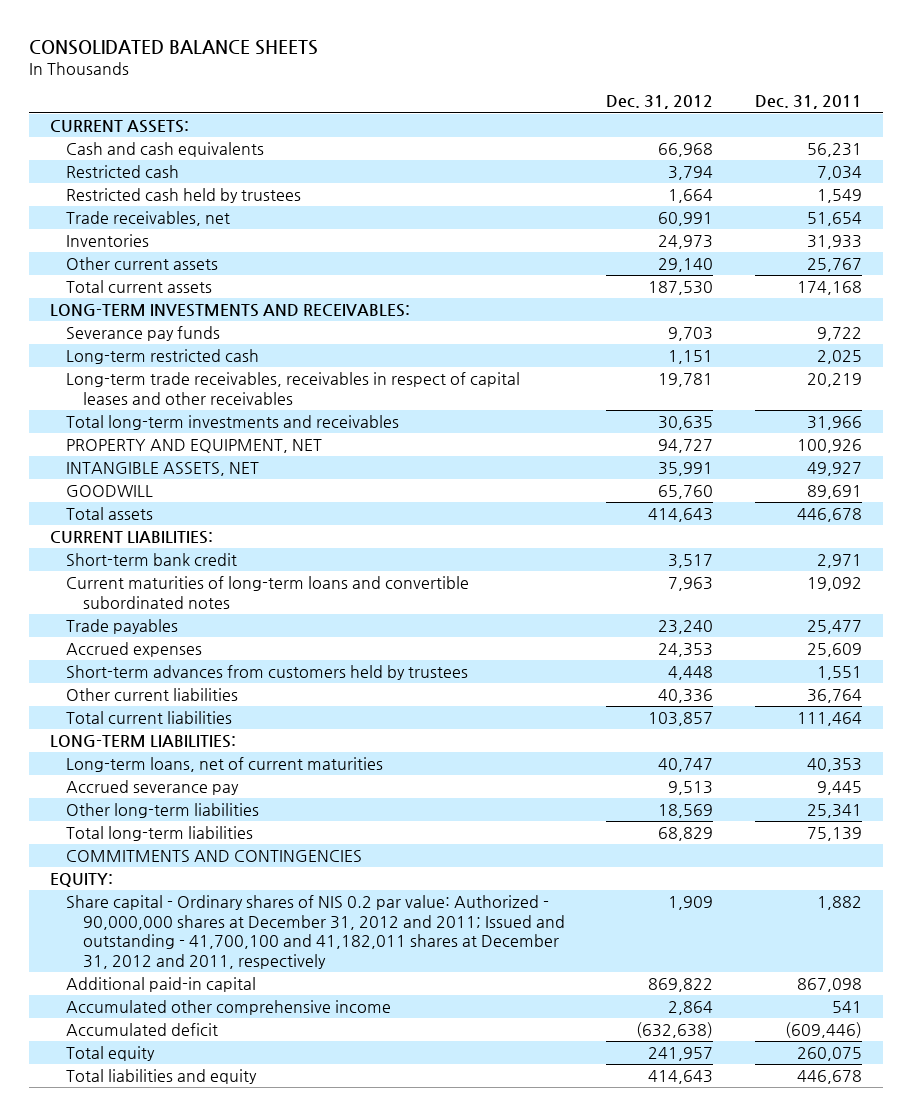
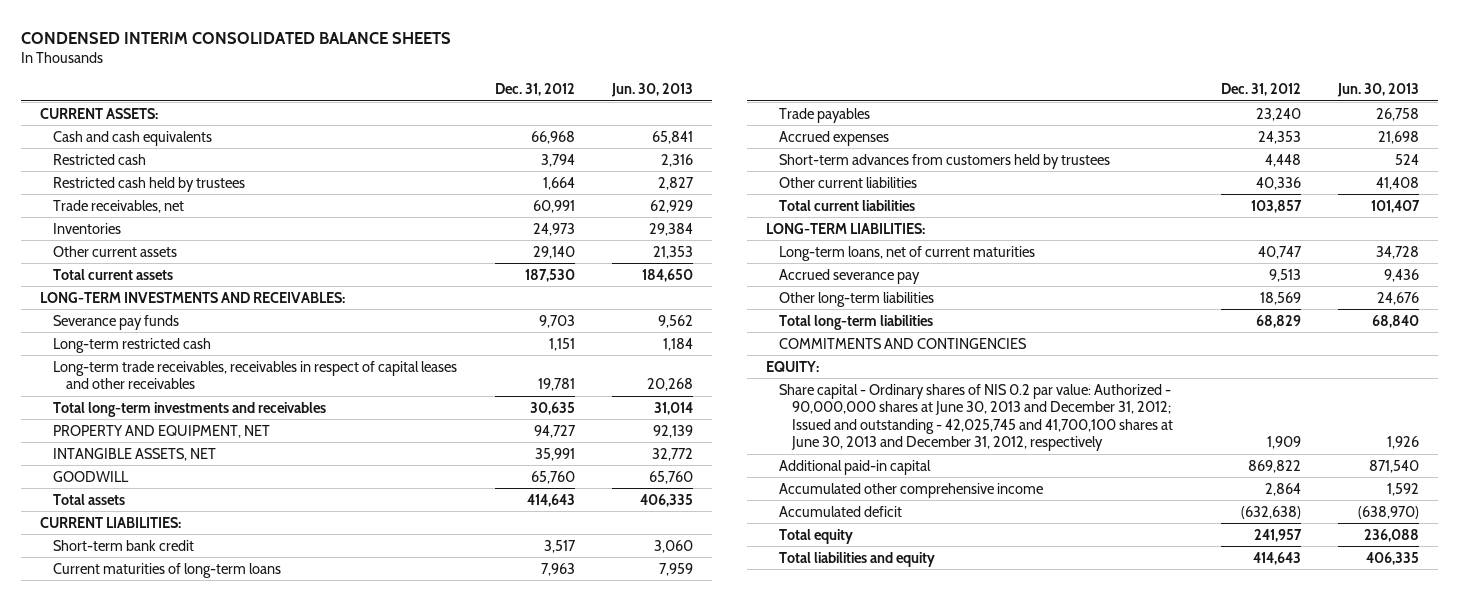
- CONSOLIDATED BALANCE SHEETS
+ CONDENSED INTERIM CONSOLIDATED BALANCE SHEETS
- | Dec. 31, 2012 | Dec. 31, 2011
+ | Dec. 31, 2012 | Jun. 30, 2013
- Current maturities of long-term loans and convertible subordinated notes | 7,963 | 19,092
+ Current maturities of long-term loans | 7,963 | 7,959
- Share capital - Ordinary shares of NIS 0.2 par value: Authorized - 90,000,000 shares at December 31, 2012 and 2011; Issued and outstanding - 41,700,100 and 41,182,011 shares at December 31, 2012 and 2011, respectively | 1,909 | 1,882
+ Share capital - Ordinary shares of NIS 0.2 par value: Authorized - 90,000,000 shares at June 30, 2013 and December 31, 2012; Issued and outstanding - 42,025,745 and 41,700,100 shares at June 30, 2013 and December 31, 2012, respectively | 1,909 | 1,926

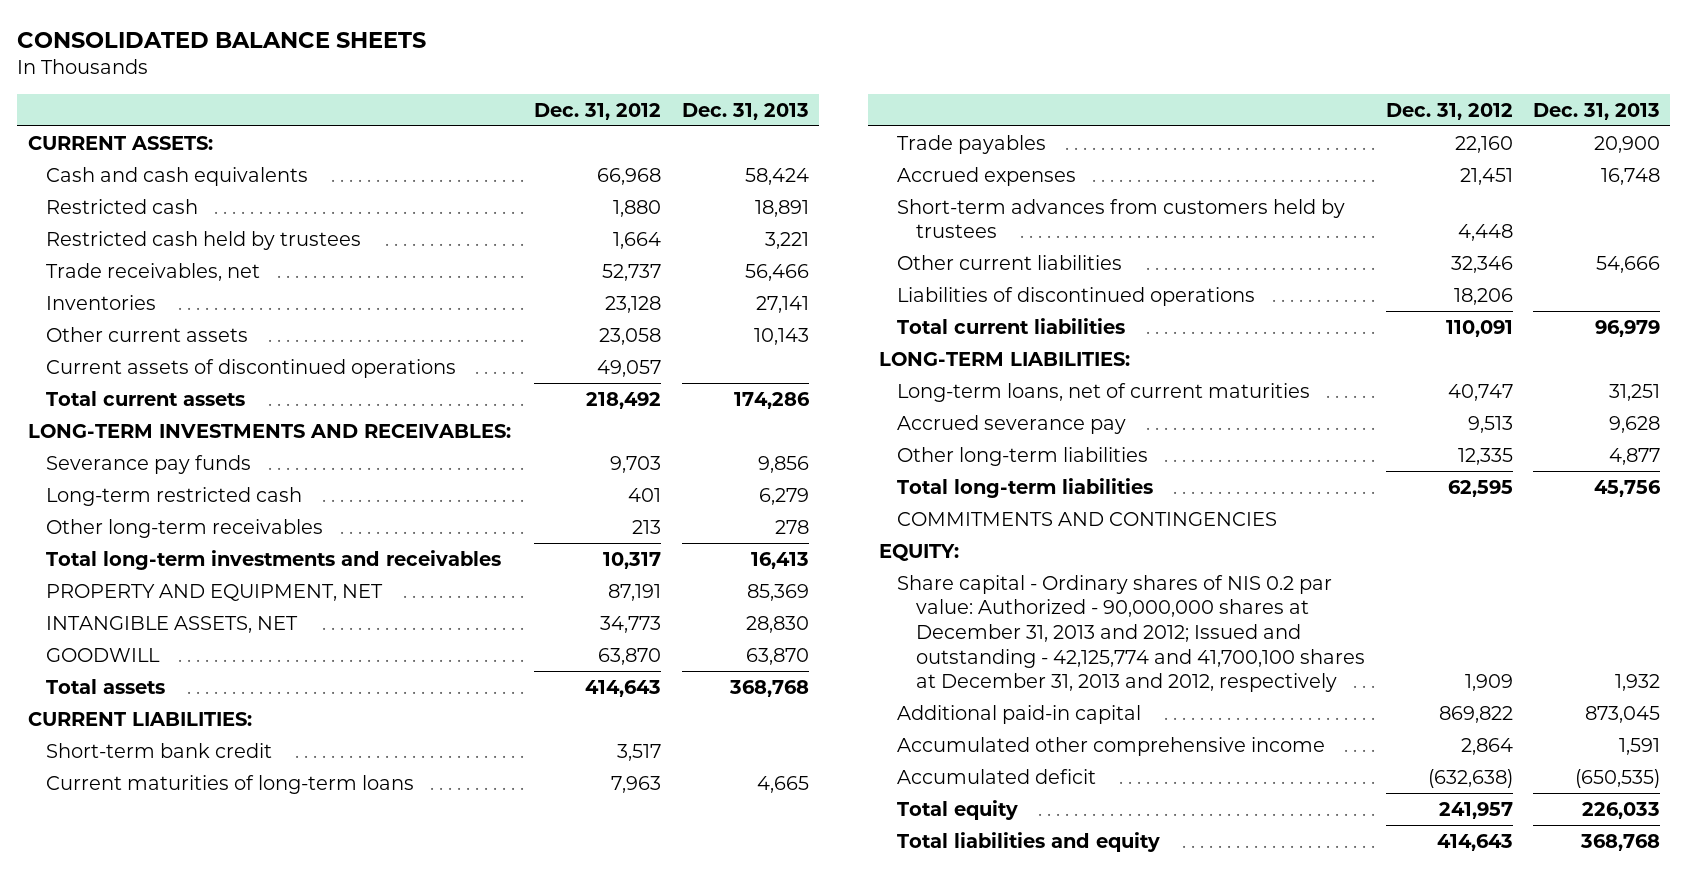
- CONDENSED INTERIM CONSOLIDATED BALANCE SHEETS
+ CONSOLIDATED BALANCE SHEETS
- | Dec. 31, 2012 | Jun. 30, 2013
+ | Dec. 31, 2012 | Dec. 31, 2013
- Restricted cash | 3,794 | 2,316
+ Restricted cash | 1,880 | 18,891
- Trade receivables, net | 60,991 | 62,929
- Inventories | 24,973 | 29,384
- Other current assets | 29,140 | 21,353
- Total current assets | 187,530 | 184,650
+ Trade receivables, net | 52,737 | 56,466
+ Inventories | 23,128 | 27,141
+ Other current assets | 23,058 | 10,143
+ Current assets of discontinued operations | 49,057 |
+ Total current assets | 218,492 | 174,286
- Long-term restricted cash | 1,151 | 1,184
- Long-term trade receivables, receivables in respect of capital leases and other receivables | 19,781 | 20,268
- Total long-term investments and receivables | 30,635 | 31,014
- PROPERTY AND EQUIPMENT, NET | 94,727 | 92,139
- INTANGIBLE ASSETS, NET | 35,991 | 32,772
- GOODWILL | 65,760 | 65,760
+ Long-term restricted cash | 401 | 6,279
+ Other long-term receivables | 213 | 278
+ Total long-term investments and receivables | 10,317 | 16,413
+ PROPERTY AND EQUIPMENT, NET | 87,191 | 85,369
+ INTANGIBLE ASSETS, NET | 34,773 | 28,830
+ GOODWILL | 63,870 | 63,870
- Trade payables | 23,240 | 26,758
- Accrued expenses | 24,353 | 21,698
+ Trade payables | 22,160 | 20,900
+ Accrued expenses | 21,451 | 16,748
- Other current liabilities | 40,336 | 41,408
- Total current liabilities | 103,857 | 101,407
+ Other current liabilities | 32,346 | 54,666
+ Liabilities of discontinued operations | 18,206 |
+ Total current liabilities | 110,091 | 96,979
- Other long-term liabilities | 18,569 | 24,676
- Total long-term liabilities | 68,829 | 68,840
+ Other long-term liabilities | 12,335 | 4,877
+ Total long-term liabilities | 62,595 | 45,756
- Share capital - Ordinary shares of NIS 0.2 par value: Authorized - 90,000,000 shares at June 30, 2013 and December 31, 2012; Issued and outstanding - 42,025,745 and 41,700,100 shares at June 30, 2013 and December 31, 2012, respectively | 1,909 | 1,926
+ Share capital - Ordinary shares of NIS 0.2 par value: Authorized - 90,000,000 shares at December 31, 2013 and 2012; Issued and outstanding - 42,125,774 and 41,700,100 shares at December 31, 2013 and 2012, respectively | 1,909 | 1,932

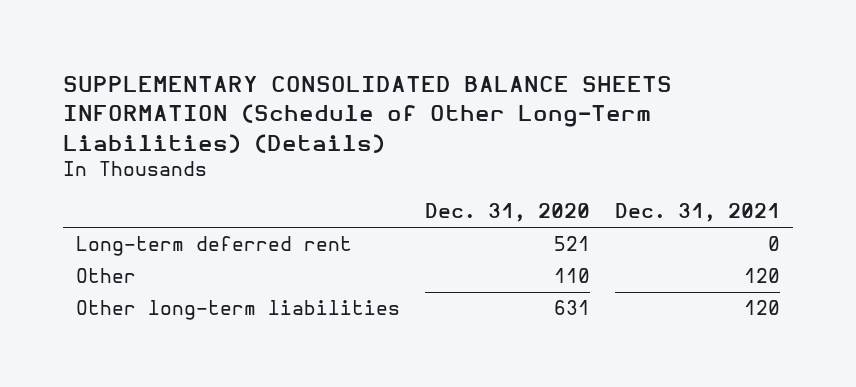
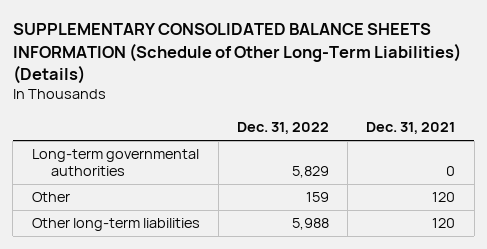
- | Dec. 31, 2020 | Dec. 31, 2021
+ | Dec. 31, 2022 | Dec. 31, 2021
- Long-term deferred rent | 521 | 0
+ Long-term governmental authorities | 5,829 | 0

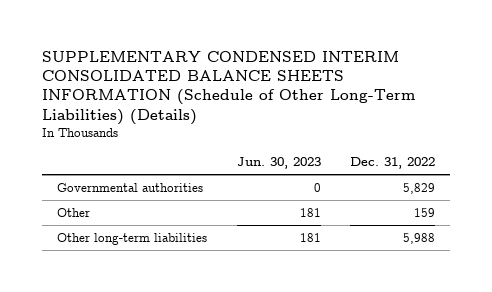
- SUPPLEMENTARY CONSOLIDATED BALANCE SHEETS INFORMATION (Schedule of Other Long-Term Liabilities) (Details)
+ SUPPLEMENTARY CONDENSED INTERIM CONSOLIDATED BALANCE SHEETS INFORMATION (Schedule of Other Long-Term Liabilities) (Details)
- | Dec. 31, 2022 | Dec. 31, 2021
+ | Jun. 30, 2023 | Dec. 31, 2022
- Long-term governmental authorities | 5,829 | 0
+ Governmental authorities | 0 | 5,829

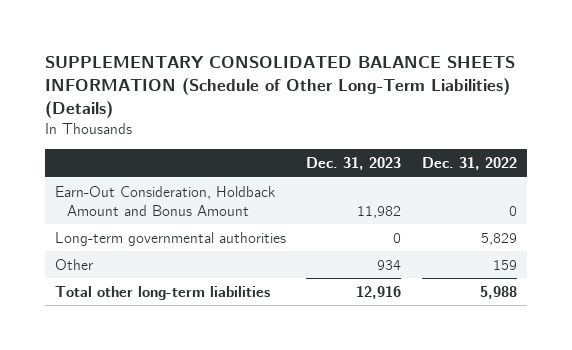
- SUPPLEMENTARY CONDENSED INTERIM CONSOLIDATED BALANCE SHEETS INFORMATION (Schedule of Other Long-Term Liabilities) (Details)
+ SUPPLEMENTARY CONSOLIDATED BALANCE SHEETS INFORMATION (Schedule of Other Long-Term Liabilities) (Details)
- | Jun. 30, 2023 | Dec. 31, 2022
+ | Dec. 31, 2023 | Dec. 31, 2022
- Governmental authorities | 0 | 5,829
+ Earn-Out Consideration, Holdback Amount and Bonus Amount | 11,982 | 0
+ Long-term governmental authorities | 0 | 5,829
- Other long-term liabilities | 181 | 5,988
+ Total other long-term liabilities | 12,916 | 5,988

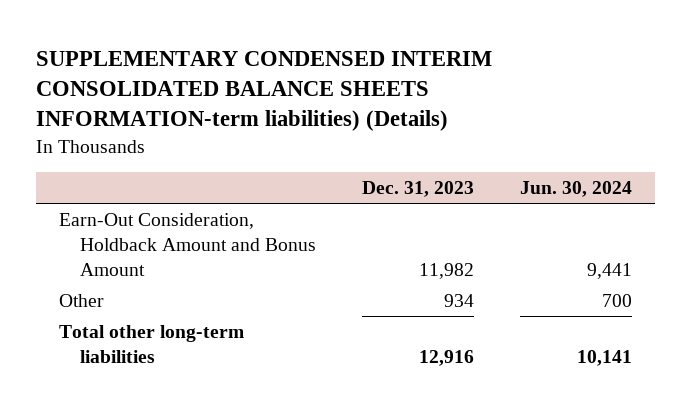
- SUPPLEMENTARY CONSOLIDATED BALANCE SHEETS INFORMATION (Schedule of Other Long-Term Liabilities) (Details)
+ SUPPLEMENTARY CONDENSED INTERIM CONSOLIDATED BALANCE SHEETS INFORMATION-term liabilities) (Details)
- | Dec. 31, 2023 | Dec. 31, 2022
+ | Dec. 31, 2023 | Jun. 30, 2024
- Long-term governmental authorities | 0 | 5,829

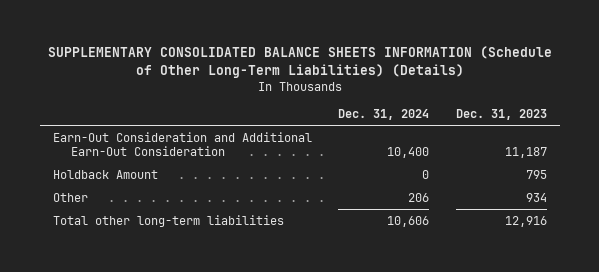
- SUPPLEMENTARY CONDENSED INTERIM CONSOLIDATED BALANCE SHEETS INFORMATION-term liabilities) (Details)
+ SUPPLEMENTARY CONSOLIDATED BALANCE SHEETS INFORMATION (Schedule of Other Long-Term Liabilities) (Details)
- | Dec. 31, 2023 | Jun. 30, 2024
+ | Dec. 31, 2024 | Dec. 31, 2023
- Earn-Out Consideration, Holdback Amount and Bonus Amount | 11,982 | 9,441
+ Earn-Out Consideration and Additional Earn-Out Consideration | 10,400 | 11,187
+ Holdback Amount | 0 | 795

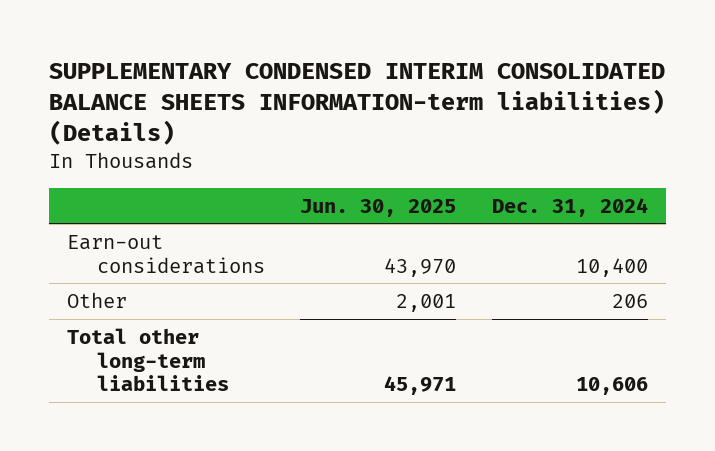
- SUPPLEMENTARY CONSOLIDATED BALANCE SHEETS INFORMATION (Schedule of Other Long-Term Liabilities) (Details)
+ SUPPLEMENTARY CONDENSED INTERIM CONSOLIDATED BALANCE SHEETS INFORMATION-term liabilities) (Details)
- | Dec. 31, 2024 | Dec. 31, 2023
+ | Jun. 30, 2025 | Dec. 31, 2024
- Earn-Out Consideration and Additional Earn-Out Consideration | 10,400 | 11,187
- Holdback Amount | 0 | 795
+ Earn-out considerations | 43,970 | 10,400

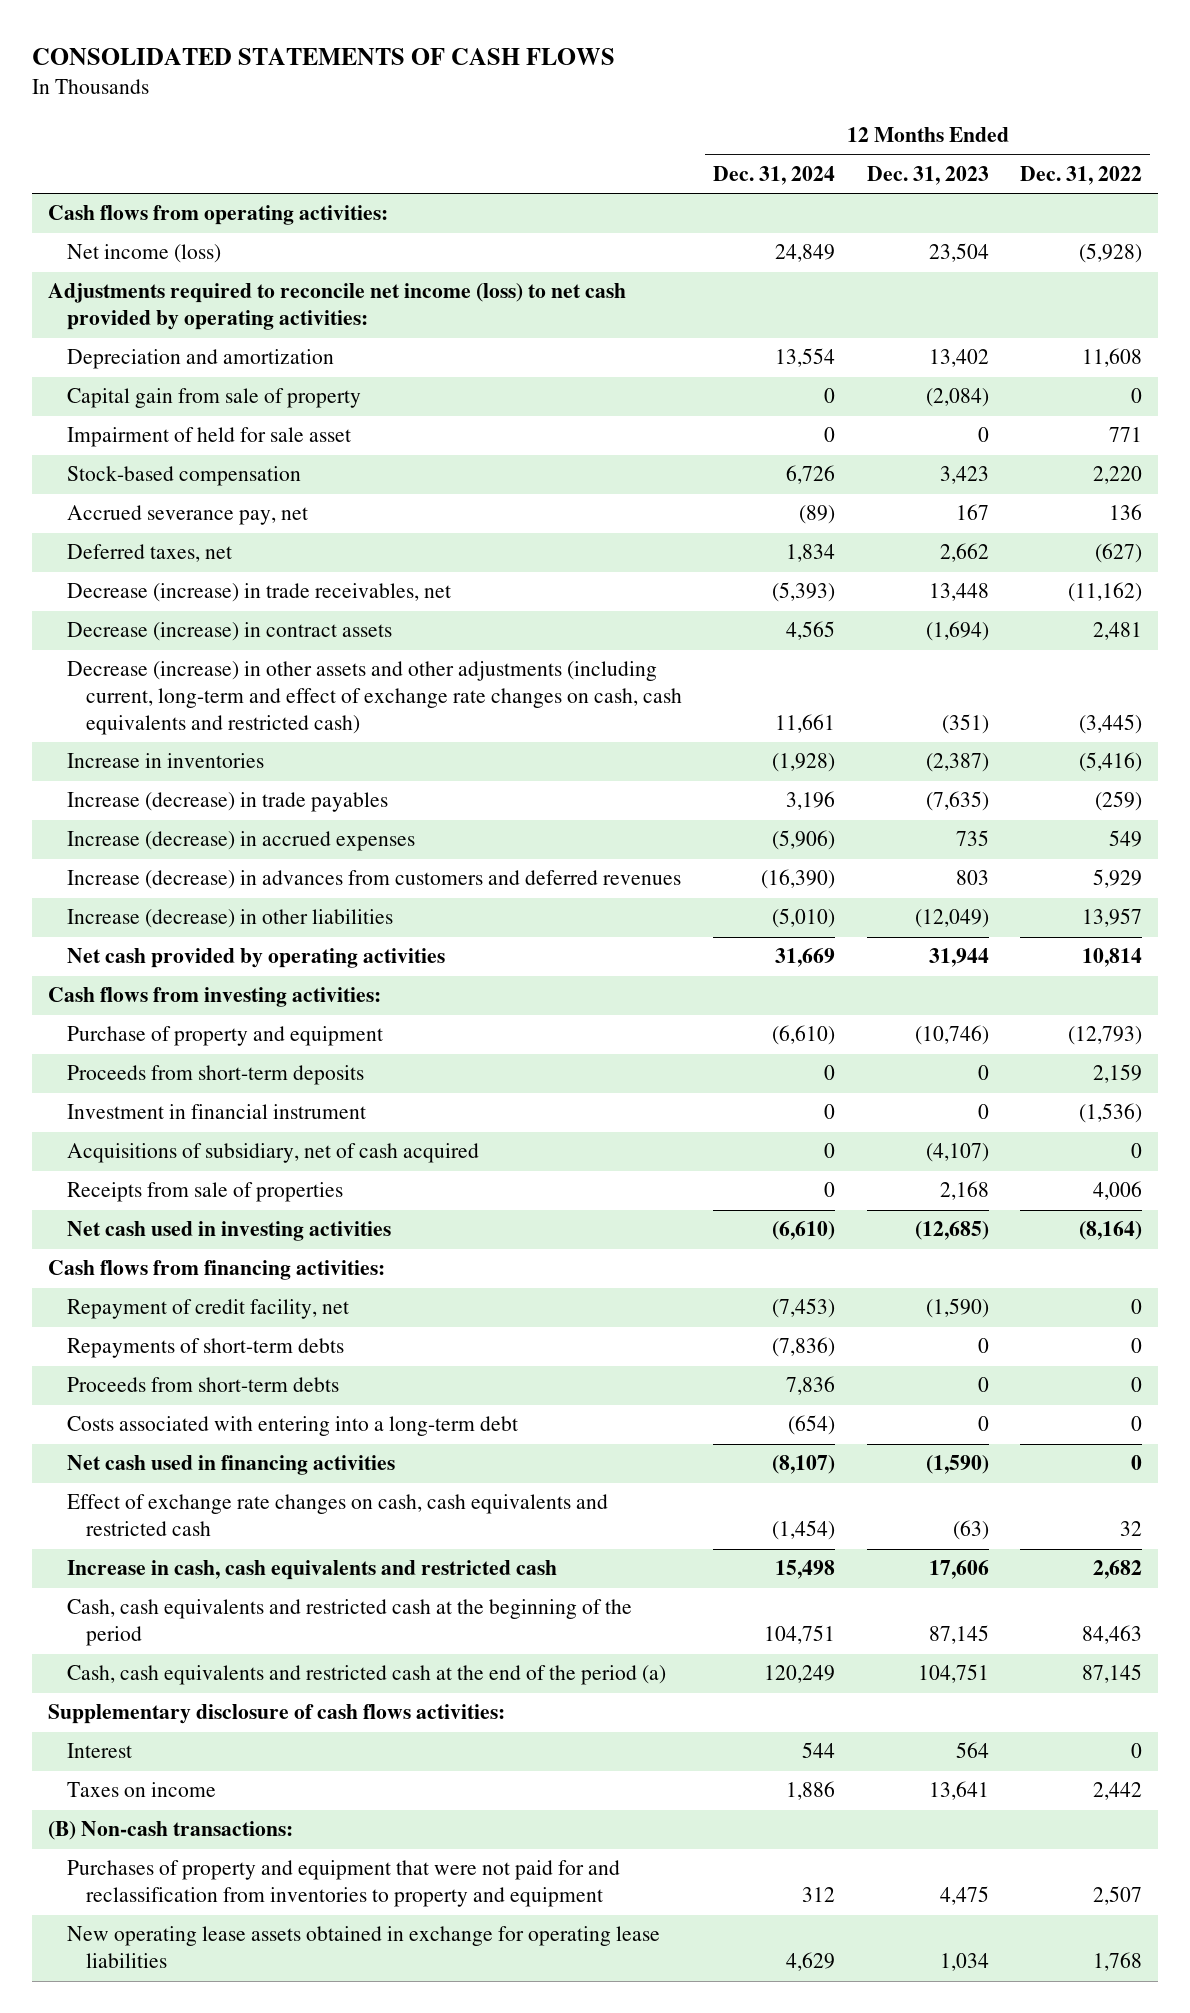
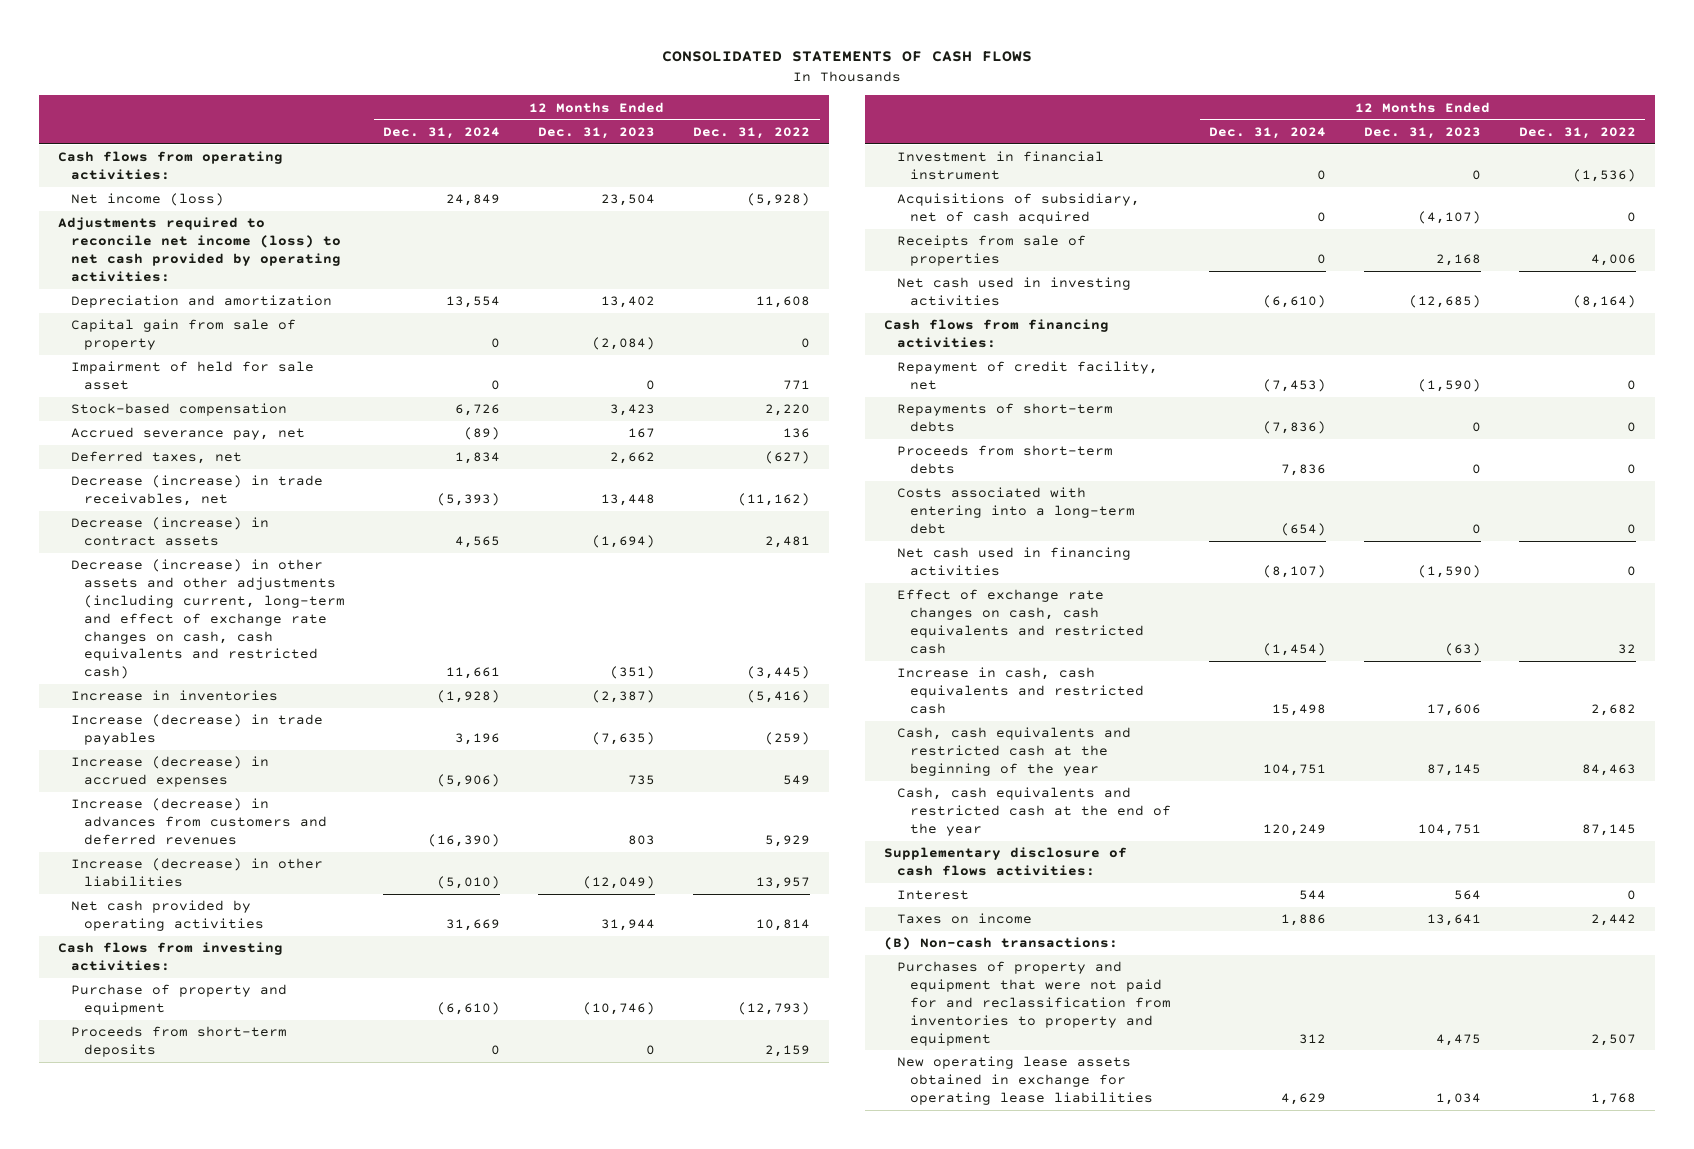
- Cash, cash equivalents and restricted cash at the beginning of the period | 104,751 | 87,145 | 84,463
- Cash, cash equivalents and restricted cash at the end of the period (a) | 120,249 | 104,751 | 87,145
+ Cash, cash equivalents and restricted cash at the beginning of the year | 104,751 | 87,145 | 84,463
+ Cash, cash equivalents and restricted cash at the end of the year | 120,249 | 104,751 | 87,145

